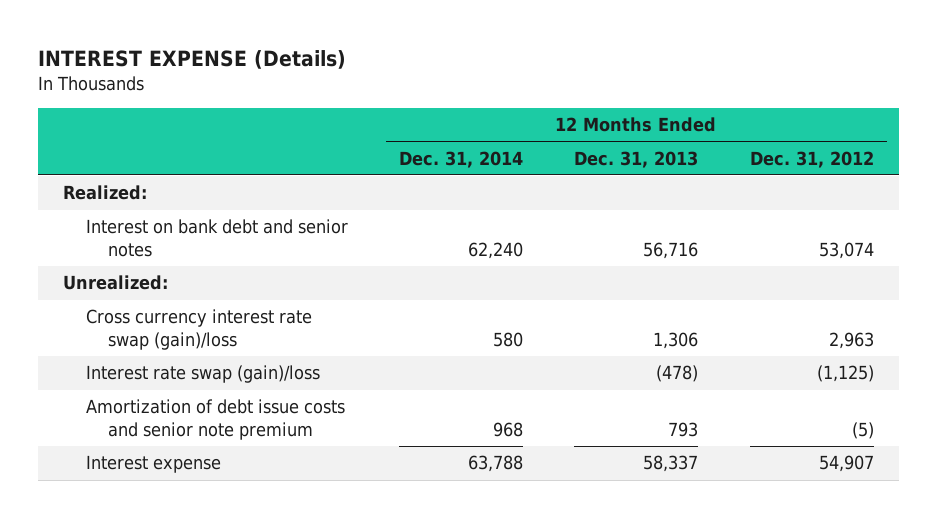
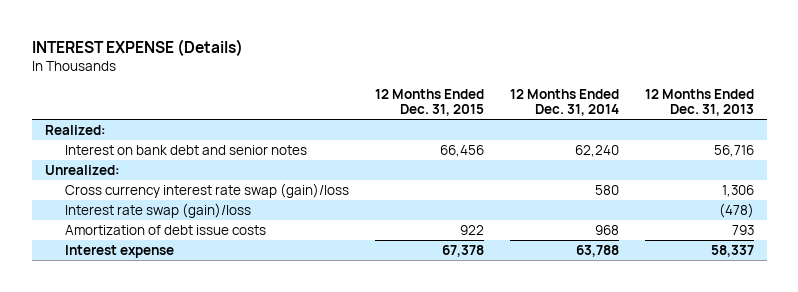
- | 12 Months Ended Dec. 31, 2014 | 12 Months Ended Dec. 31, 2013 | 12 Months Ended Dec. 31, 2012
+ | 12 Months Ended Dec. 31, 2015 | 12 Months Ended Dec. 31, 2014 | 12 Months Ended Dec. 31, 2013
- Amortization of debt issue costs and senior note premium | 968 | 793 | (5)
+ Amortization of debt issue costs | 922 | 968 | 793

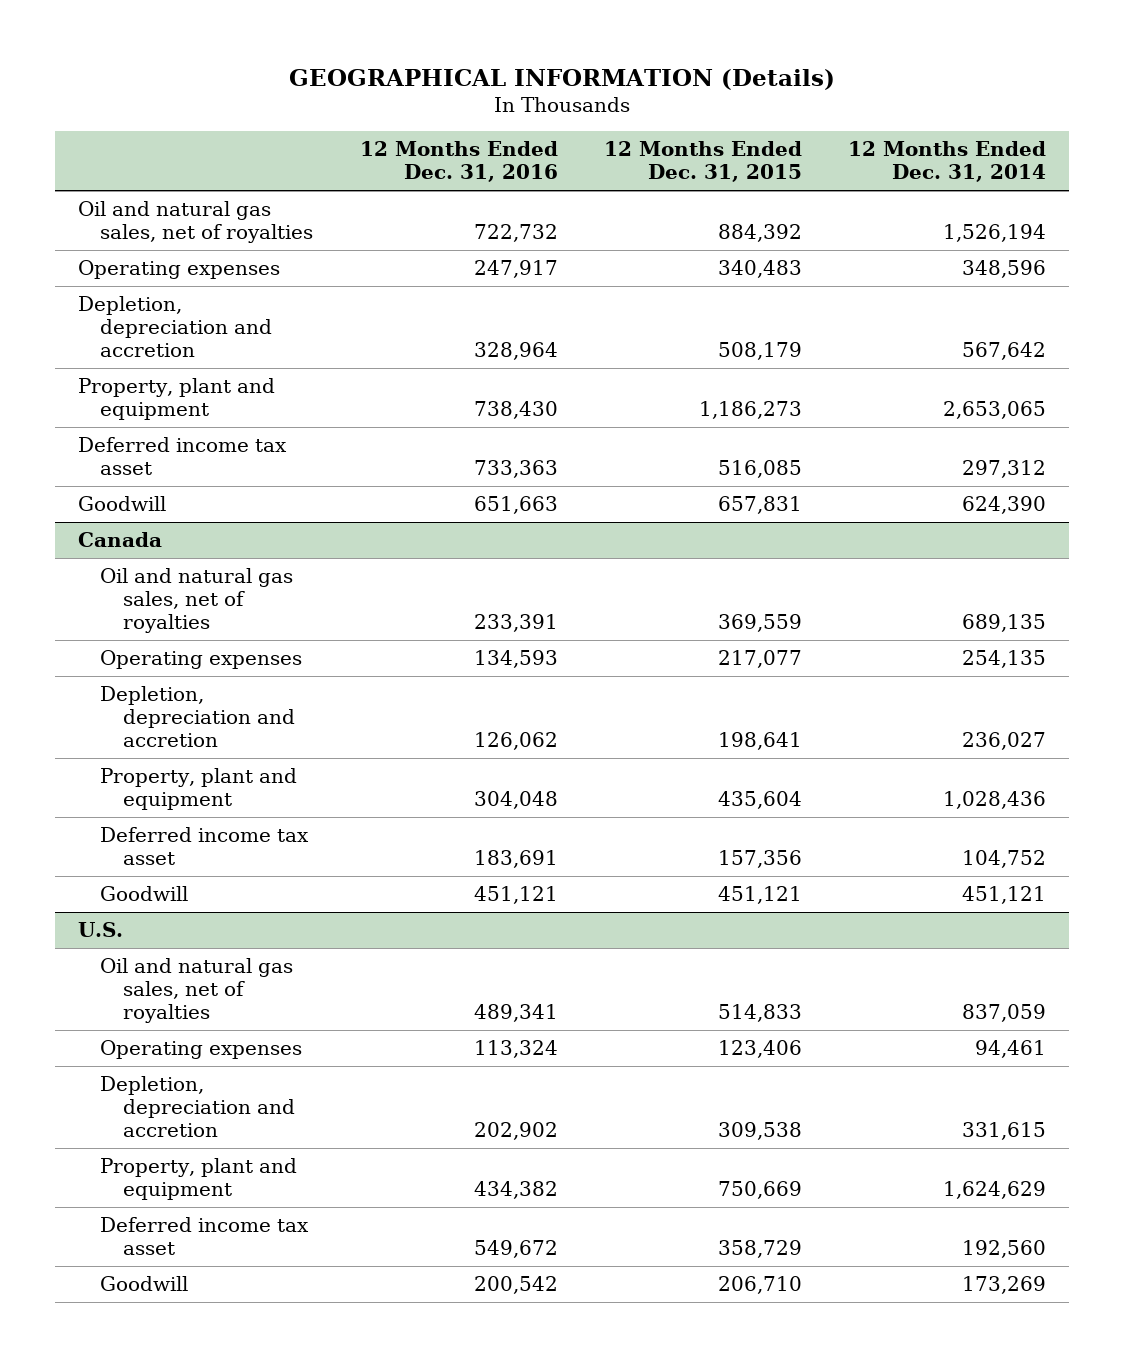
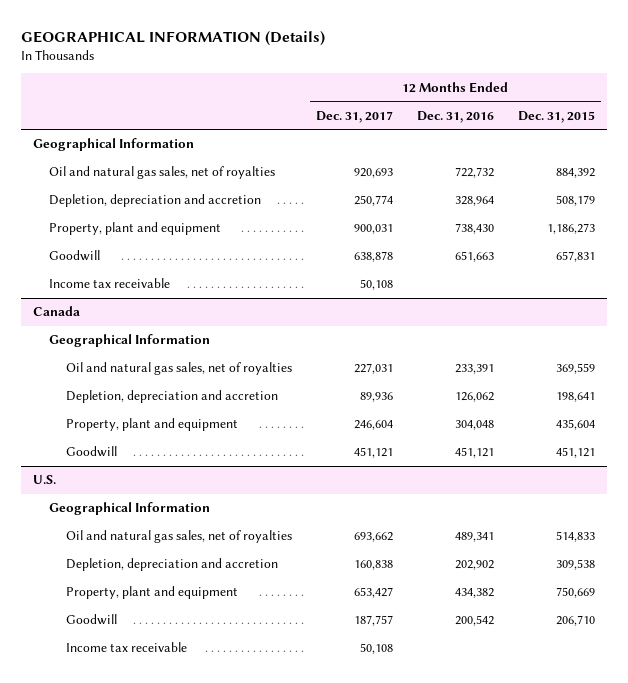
- | 12 Months Ended Dec. 31, 2016 | 12 Months Ended Dec. 31, 2015 | 12 Months Ended Dec. 31, 2014
+ | 12 Months Ended Dec. 31, 2017 | 12 Months Ended Dec. 31, 2016 | 12 Months Ended Dec. 31, 2015
+ Geographical Information
- Operating expenses | 247,917 | 340,483 | 348,596
- Deferred income tax asset | 733,363 | 516,085 | 297,312
+ Income tax receivable | 50,108 | |
@ Canada
+ Geographical Information
- Operating expenses | 134,593 | 217,077 | 254,135
- Deferred income tax asset | 183,691 | 157,356 | 104,752
@ U.S.
+ Geographical Information
- Operating expenses | 113,324 | 123,406 | 94,461
- Deferred income tax asset | 549,672 | 358,729 | 192,560
+ Income tax receivable | 50,108 | |

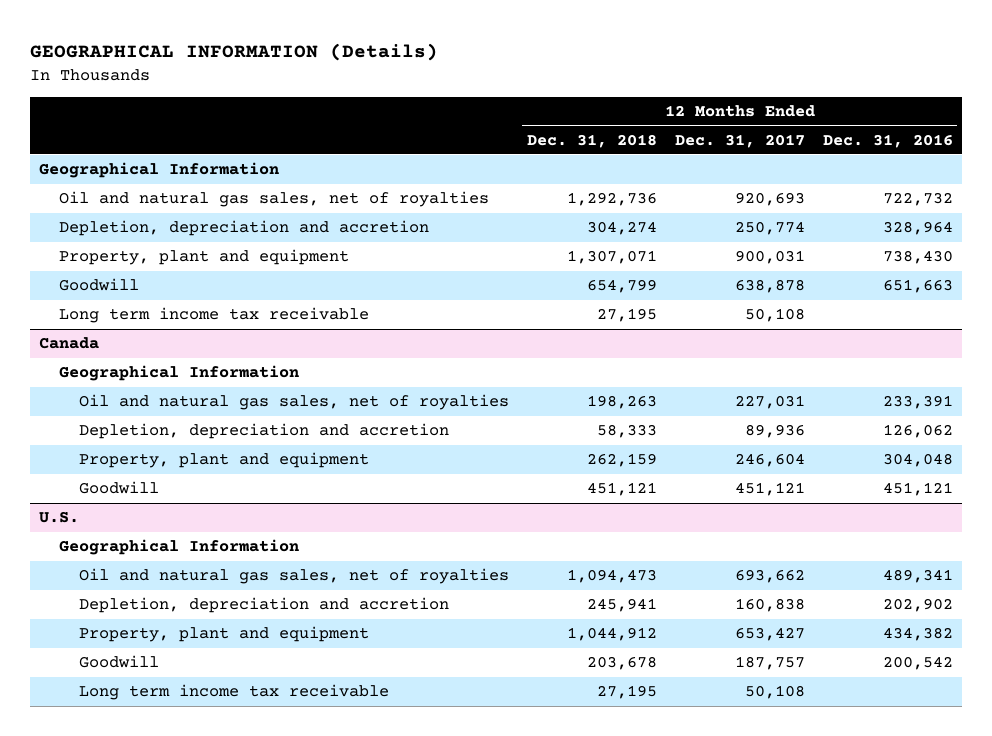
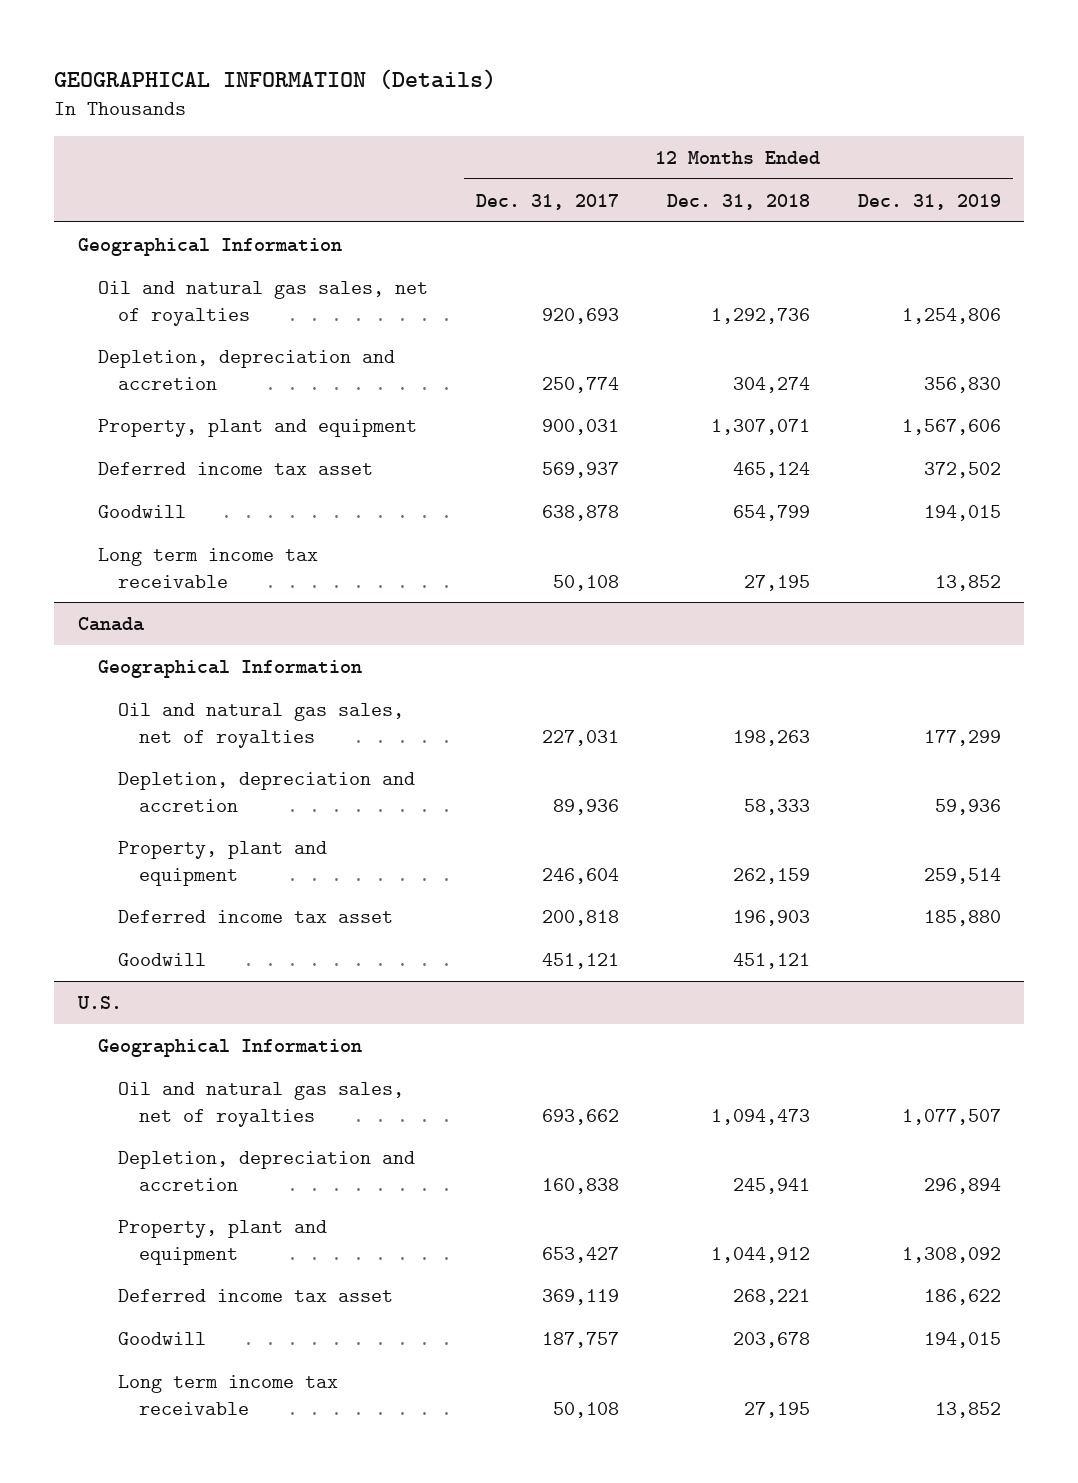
- | 12 Months Ended Dec. 31, 2018 | 12 Months Ended Dec. 31, 2017 | 12 Months Ended Dec. 31, 2016
+ | 12 Months Ended Dec. 31, 2017 | 12 Months Ended Dec. 31, 2018 | 12 Months Ended Dec. 31, 2019
+ Deferred income tax asset | 569,937 | 465,124 | 372,502
@ Canada
+ Deferred income tax asset | 200,818 | 196,903 | 185,880
@ U.S.
+ Deferred income tax asset | 369,119 | 268,221 | 186,622

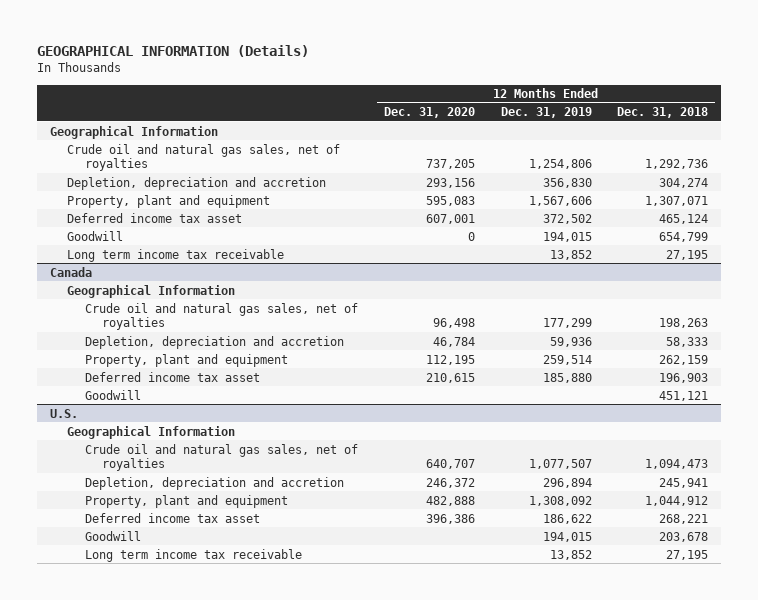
- | 12 Months Ended Dec. 31, 2017 | 12 Months Ended Dec. 31, 2018 | 12 Months Ended Dec. 31, 2019
+ | 12 Months Ended Dec. 31, 2020 | 12 Months Ended Dec. 31, 2019 | 12 Months Ended Dec. 31, 2018
- Oil and natural gas sales, net of royalties | 920,693 | 1,292,736 | 1,254,806
+ Crude oil and natural gas sales, net of royalties | 737,205 | 1,254,806 | 1,292,736
@ Canada
- Oil and natural gas sales, net of royalties | 227,031 | 198,263 | 177,299
+ Crude oil and natural gas sales, net of royalties | 96,498 | 177,299 | 198,263
@ U.S.
- Oil and natural gas sales, net of royalties | 693,662 | 1,094,473 | 1,077,507
+ Crude oil and natural gas sales, net of royalties | 640,707 | 1,077,507 | 1,094,473

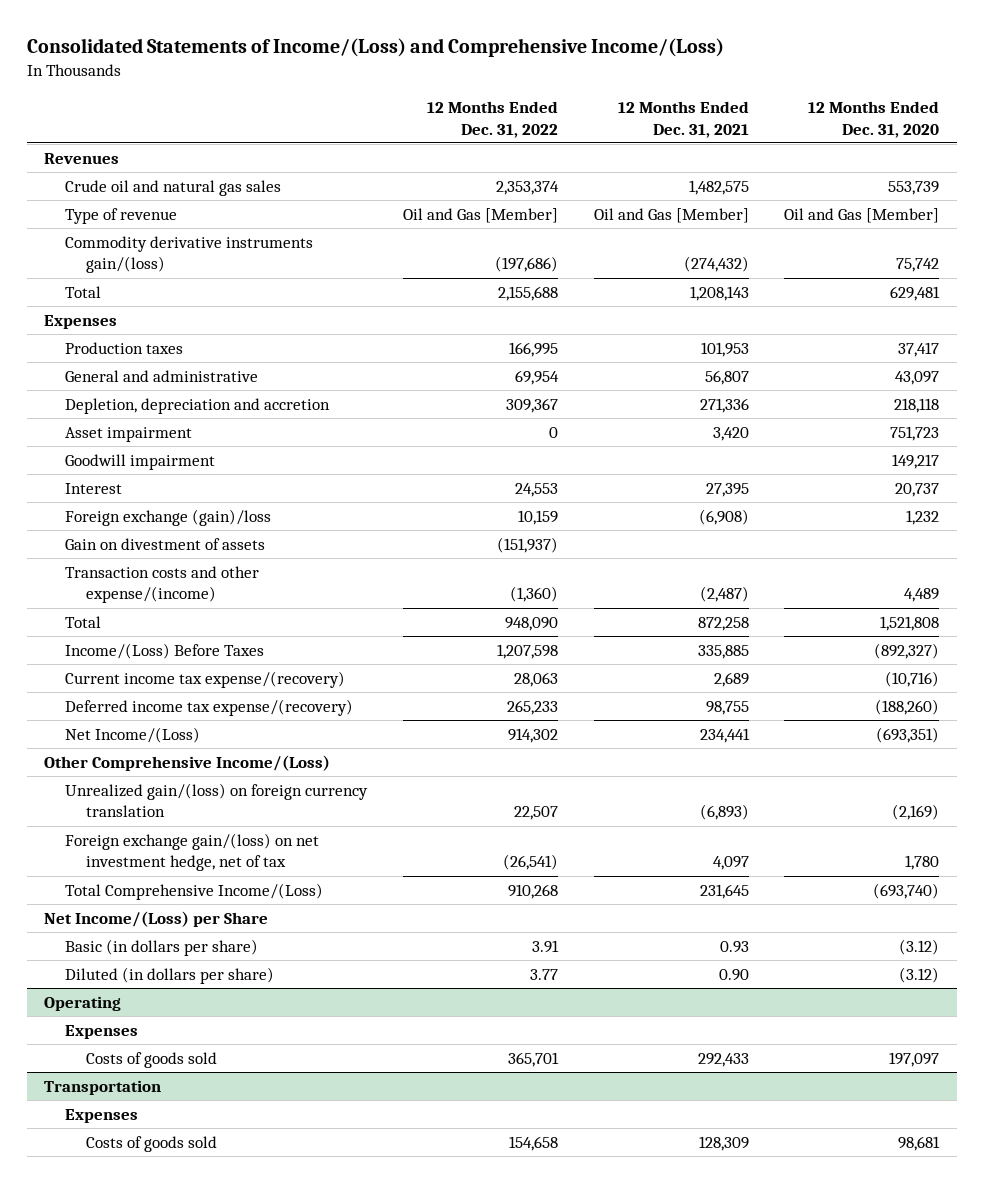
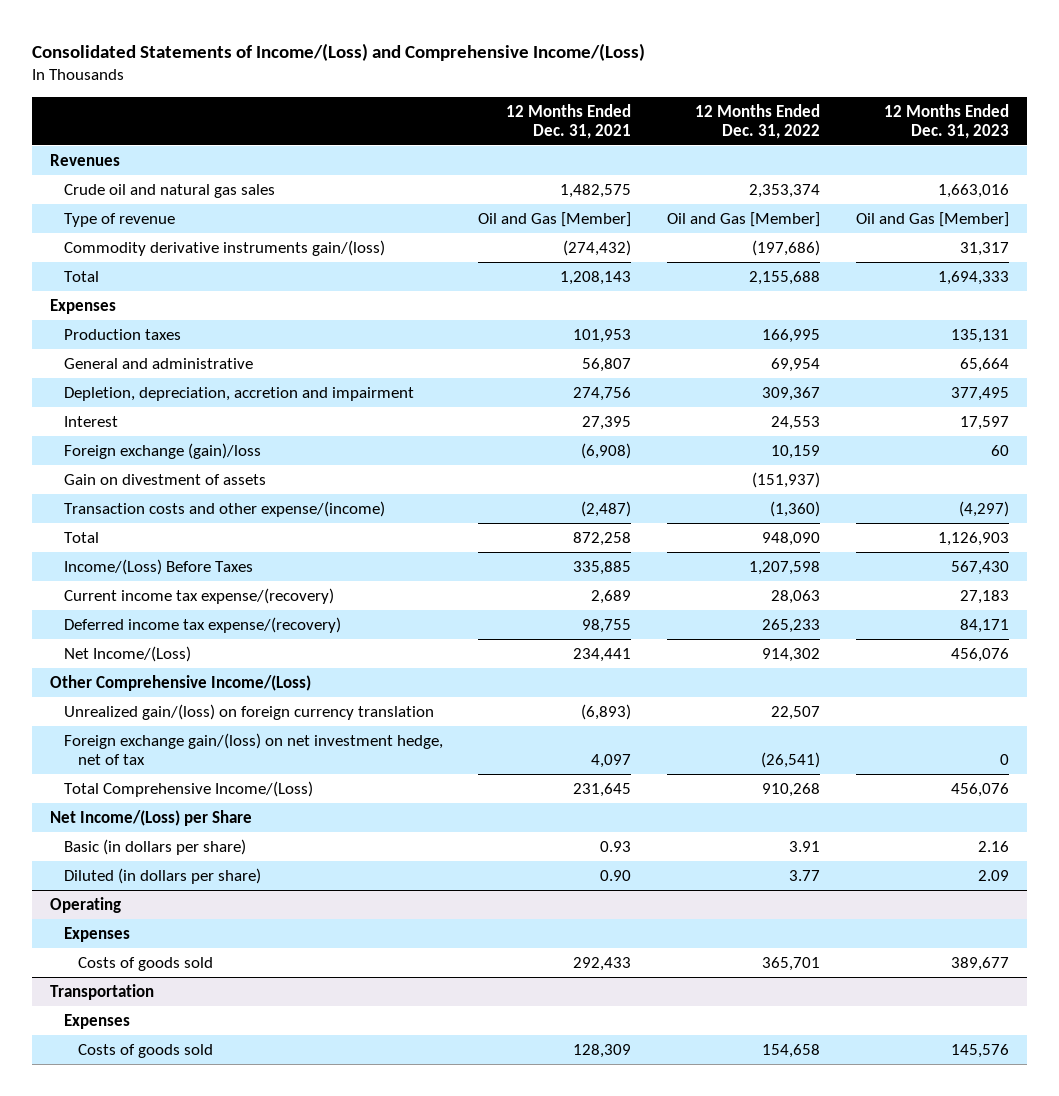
- | 12 Months Ended Dec. 31, 2022 | 12 Months Ended Dec. 31, 2021 | 12 Months Ended Dec. 31, 2020
+ | 12 Months Ended Dec. 31, 2021 | 12 Months Ended Dec. 31, 2022 | 12 Months Ended Dec. 31, 2023
- Depletion, depreciation and accretion | 309,367 | 271,336 | 218,118
- Asset impairment | 0 | 3,420 | 751,723
- Goodwill impairment | | | 149,217
+ Depletion, depreciation, accretion and impairment | 274,756 | 309,367 | 377,495

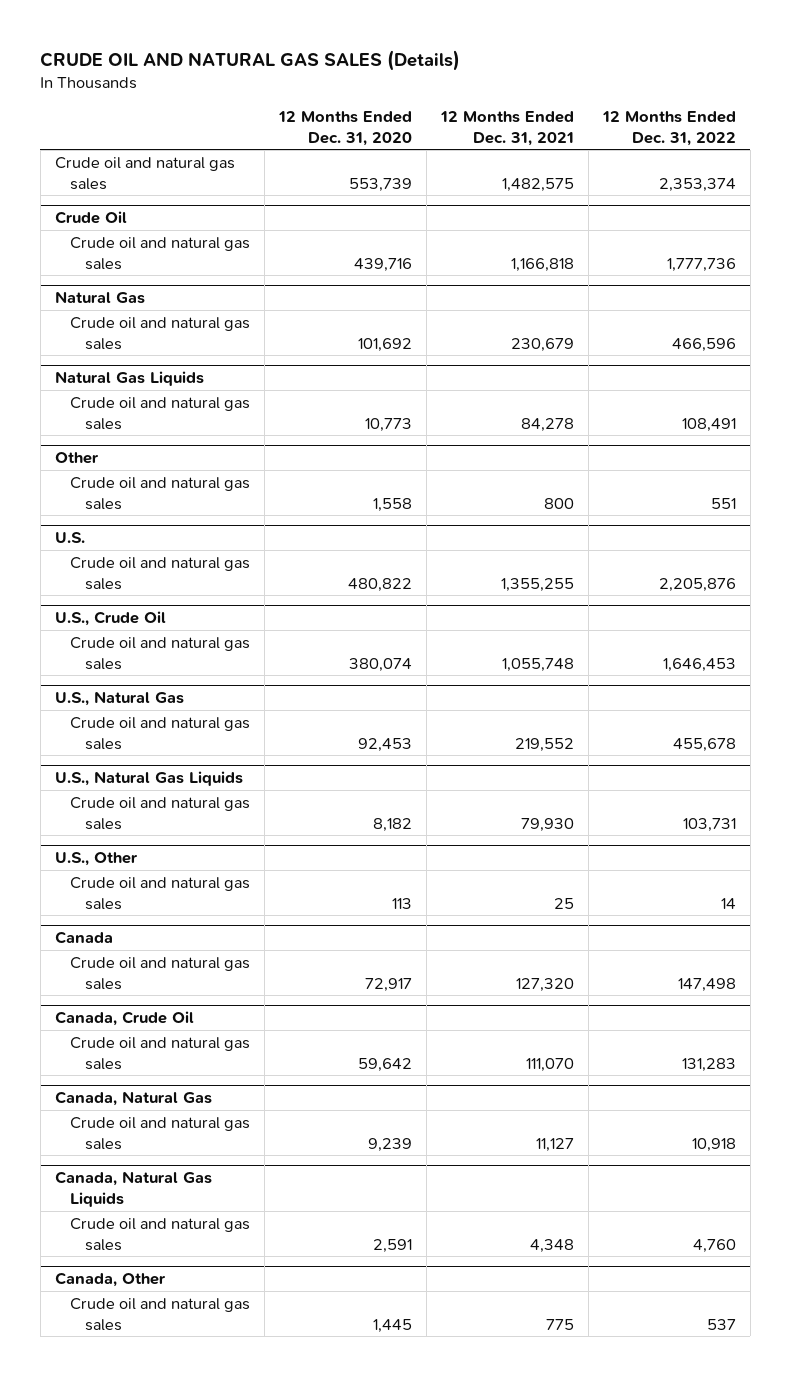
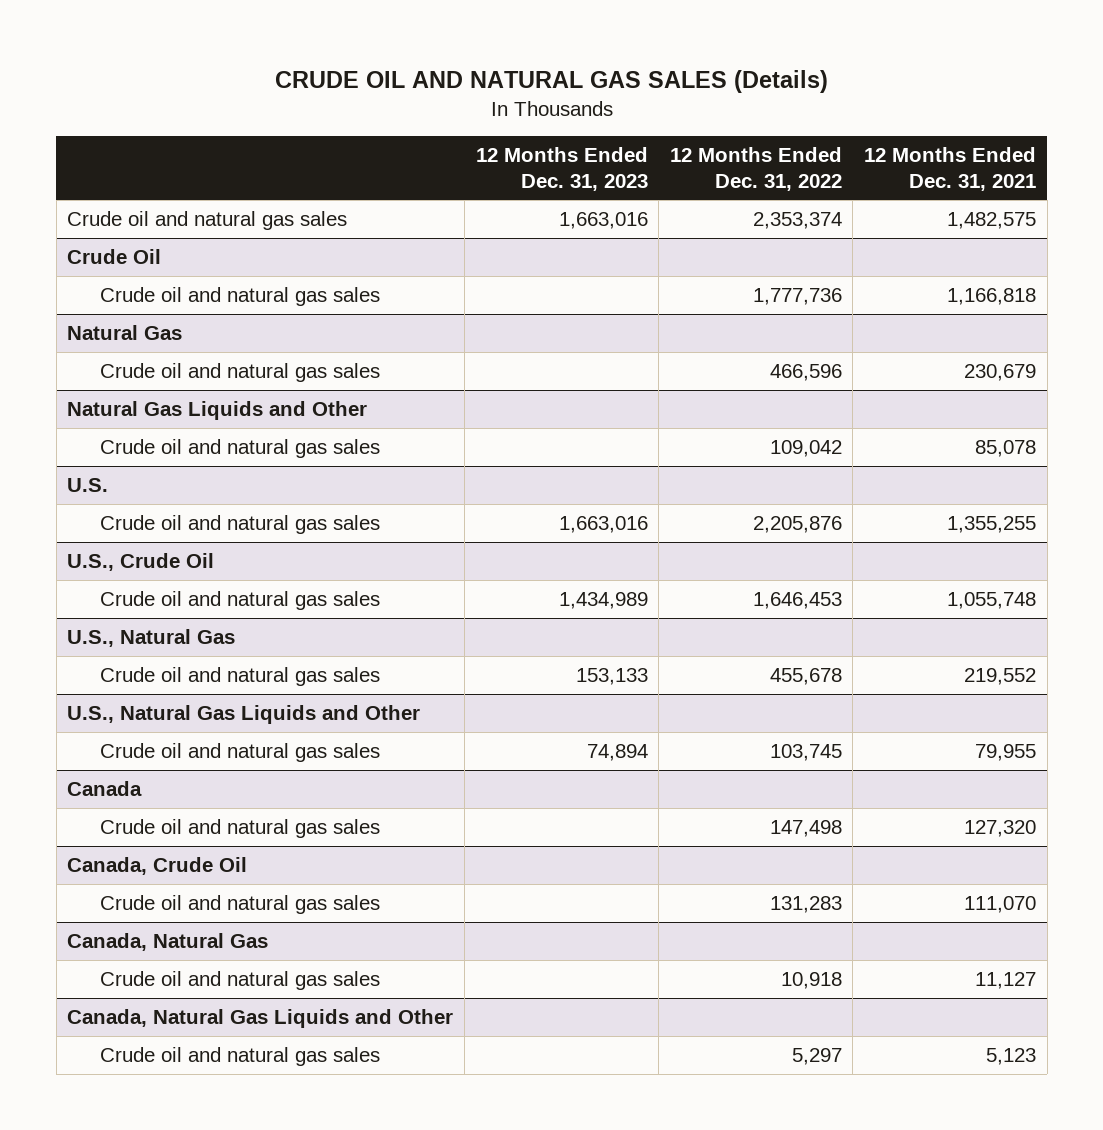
- | 12 Months Ended Dec. 31, 2020 | 12 Months Ended Dec. 31, 2021 | 12 Months Ended Dec. 31, 2022
+ | 12 Months Ended Dec. 31, 2023 | 12 Months Ended Dec. 31, 2022 | 12 Months Ended Dec. 31, 2021
- Natural Gas Liquids
- Crude oil and natural gas sales | 10,773 | 84,278 | 108,491
- Other
- Crude oil and natural gas sales | 1,558 | 800 | 551
+ Natural Gas Liquids and Other
+ Crude oil and natural gas sales | | 109,042 | 85,078
- U.S., Natural Gas Liquids
- Crude oil and natural gas sales | 8,182 | 79,930 | 103,731
- U.S., Other
- Crude oil and natural gas sales | 113 | 25 | 14
+ U.S., Natural Gas Liquids and Other
+ Crude oil and natural gas sales | 74,894 | 103,745 | 79,955
- Canada, Natural Gas Liquids
- Crude oil and natural gas sales | 2,591 | 4,348 | 4,760
- Canada, Other
- Crude oil and natural gas sales | 1,445 | 775 | 537
+ Canada, Natural Gas Liquids and Other
+ Crude oil and natural gas sales | | 5,297 | 5,123

